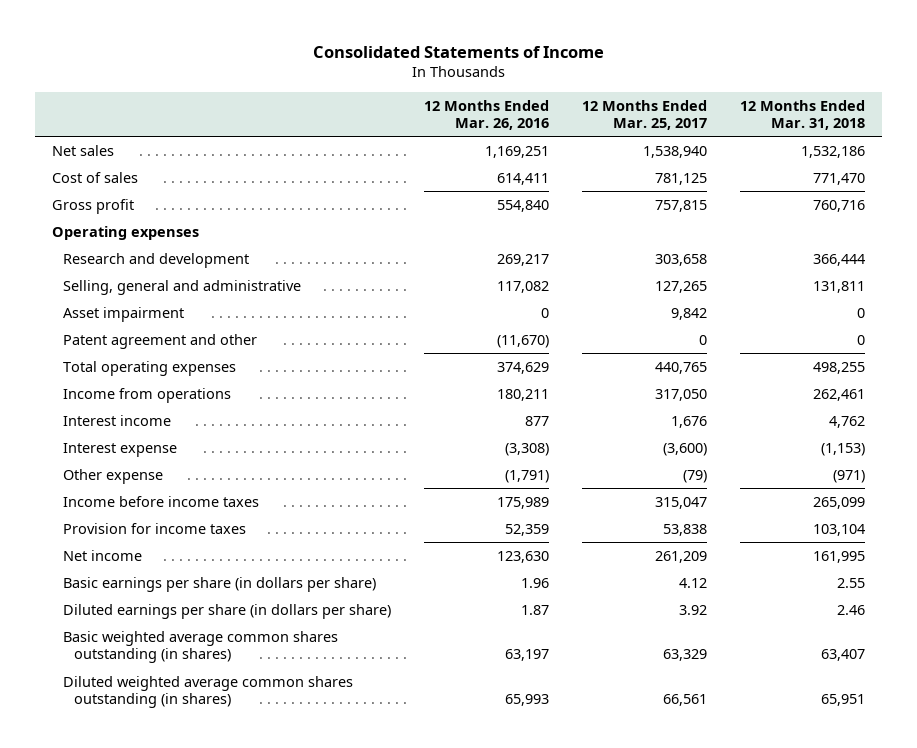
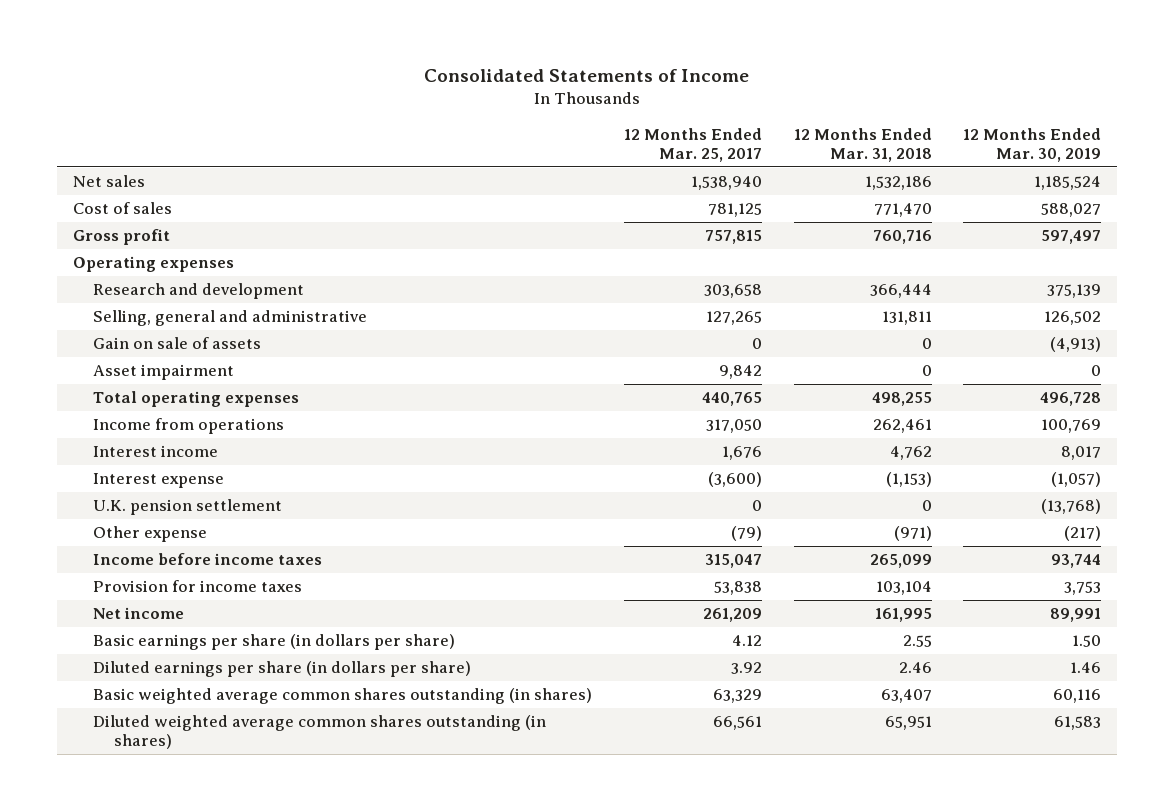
- | 12 Months Ended Mar. 26, 2016 | 12 Months Ended Mar. 25, 2017 | 12 Months Ended Mar. 31, 2018
+ | 12 Months Ended Mar. 25, 2017 | 12 Months Ended Mar. 31, 2018 | 12 Months Ended Mar. 30, 2019
+ Gain on sale of assets | 0 | 0 | (4,913)
- Patent agreement and other | (11,670) | 0 | 0
+ U.K. pension settlement | 0 | 0 | (13,768)

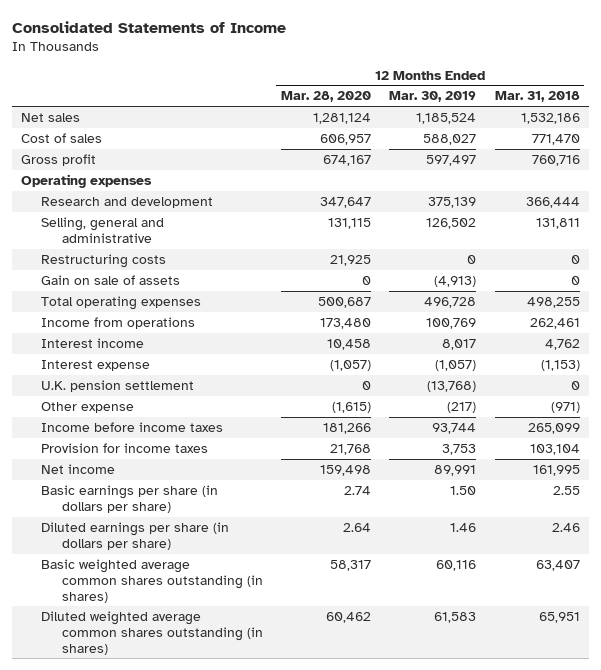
- | 12 Months Ended Mar. 25, 2017 | 12 Months Ended Mar. 31, 2018 | 12 Months Ended Mar. 30, 2019
+ | 12 Months Ended Mar. 28, 2020 | 12 Months Ended Mar. 30, 2019 | 12 Months Ended Mar. 31, 2018
+ Restructuring costs | 21,925 | 0 | 0
- Asset impairment | 9,842 | 0 | 0

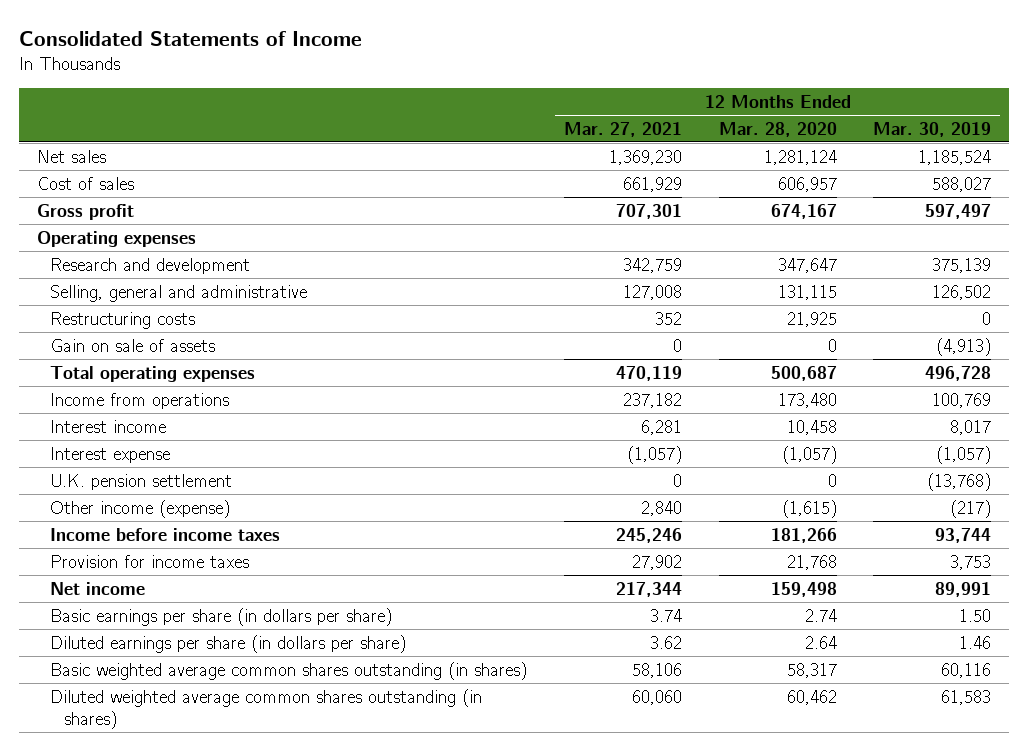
- | 12 Months Ended Mar. 28, 2020 | 12 Months Ended Mar. 30, 2019 | 12 Months Ended Mar. 31, 2018
+ | 12 Months Ended Mar. 27, 2021 | 12 Months Ended Mar. 28, 2020 | 12 Months Ended Mar. 30, 2019
- Other expense | (1,615) | (217) | (971)
+ Other income (expense) | 2,840 | (1,615) | (217)

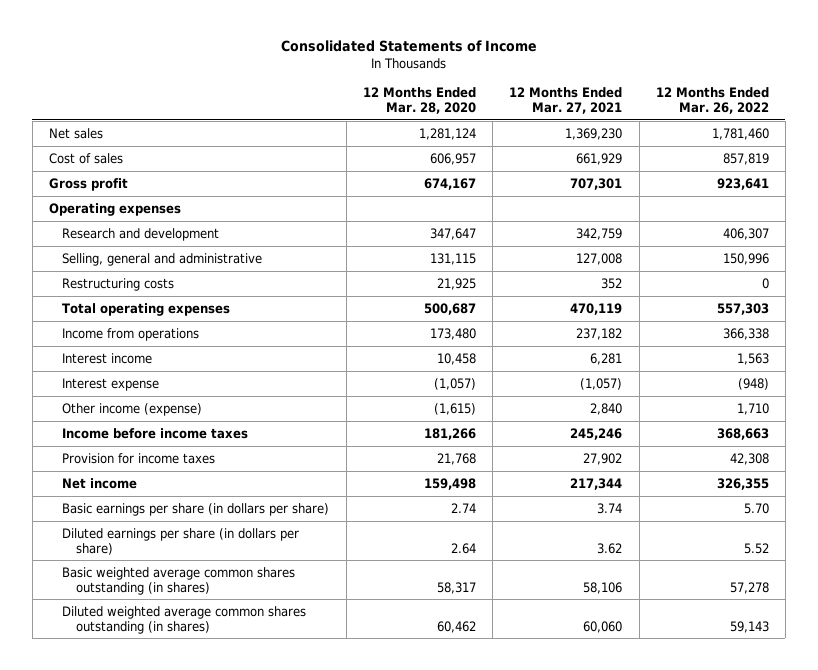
- | 12 Months Ended Mar. 27, 2021 | 12 Months Ended Mar. 28, 2020 | 12 Months Ended Mar. 30, 2019
+ | 12 Months Ended Mar. 28, 2020 | 12 Months Ended Mar. 27, 2021 | 12 Months Ended Mar. 26, 2022
- Gain on sale of assets | 0 | 0 | (4,913)
- U.K. pension settlement | 0 | 0 | (13,768)

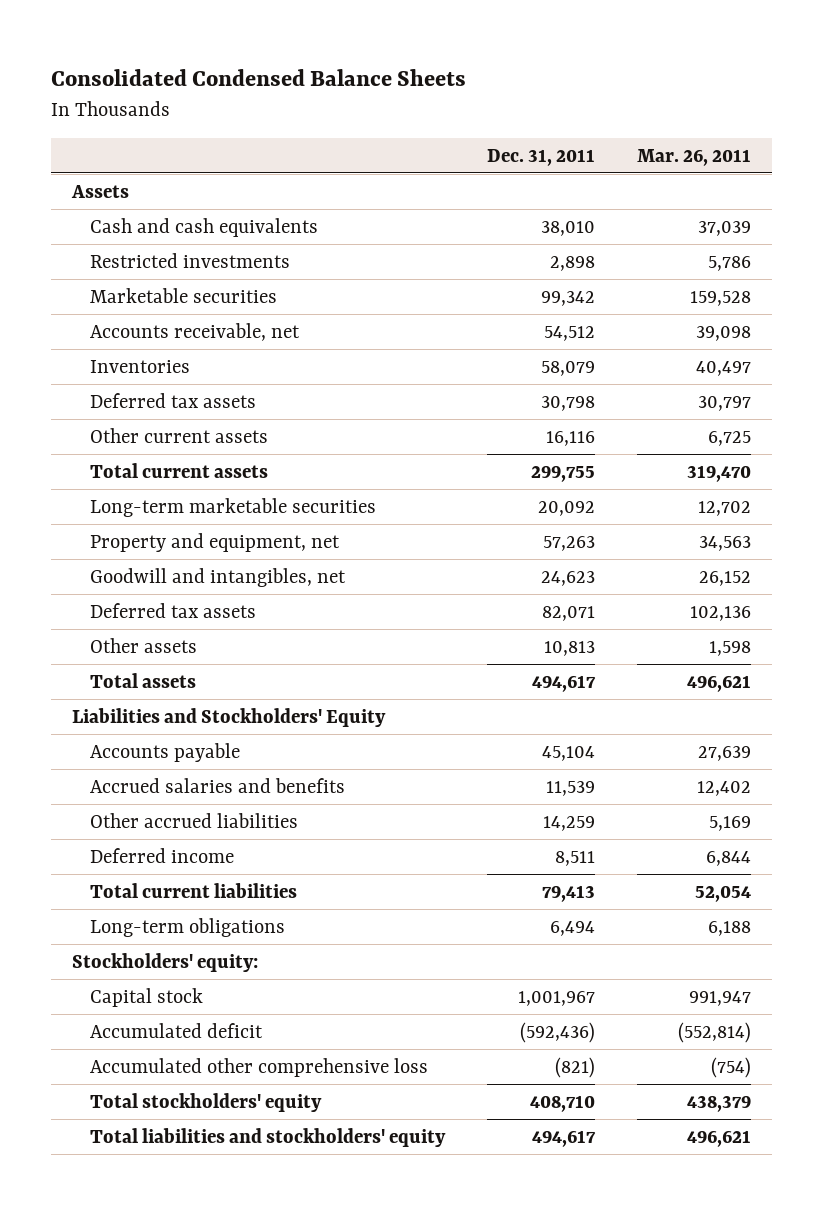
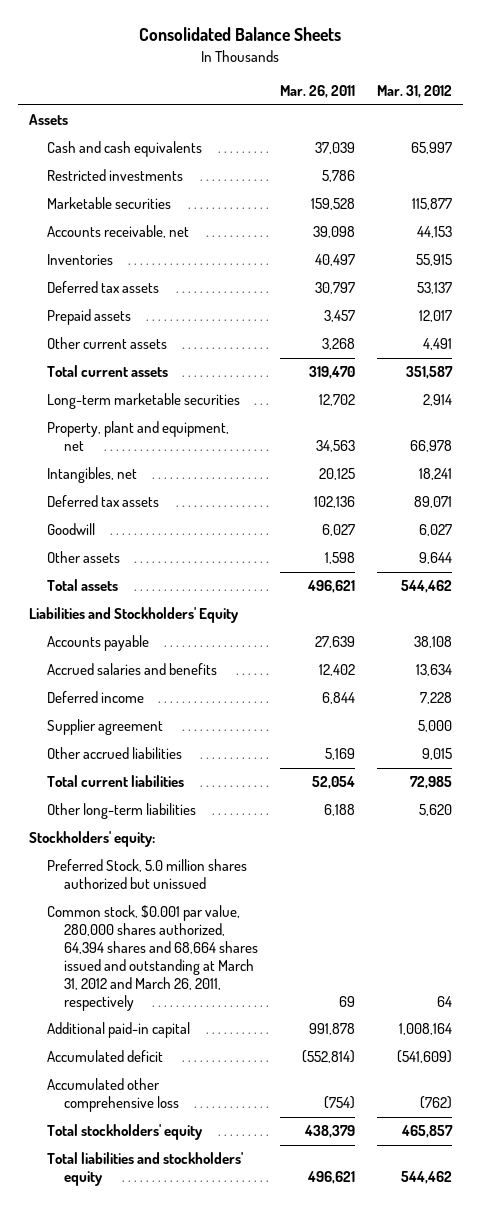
- Consolidated Condensed Balance Sheets
+ Consolidated Balance Sheets
- | Dec. 31, 2011 | Mar. 26, 2011
+ | Mar. 26, 2011 | Mar. 31, 2012
- Other current assets | 16,116 | 6,725
+ Prepaid assets | 3,457 | 12,017
+ Other current assets | 3,268 | 4,491
- Property and equipment, net | 57,263 | 34,563
- Goodwill and intangibles, net | 24,623 | 26,152
+ Property, plant and equipment, net | 34,563 | 66,978
+ Intangibles, net | 20,125 | 18,241
+ Goodwill | 6,027 | 6,027
+ Supplier agreement | | 5,000
moved down: Other accrued liabilities | 5,169 | 9,015
- Long-term obligations | 6,494 | 6,188
+ Other long-term liabilities | 6,188 | 5,620
- Capital stock | 1,001,967 | 991,947
+ Preferred Stock, 5.0 million shares authorized but unissued
+ Common stock, $0.001 par value, 280,000 shares authorized, 64,394 shares and 68,664 shares issued and outstanding at March 31, 2012 and March 26, 2011, respectively | 69 | 64
+ Additional paid-in capital | 991,878 | 1,008,164

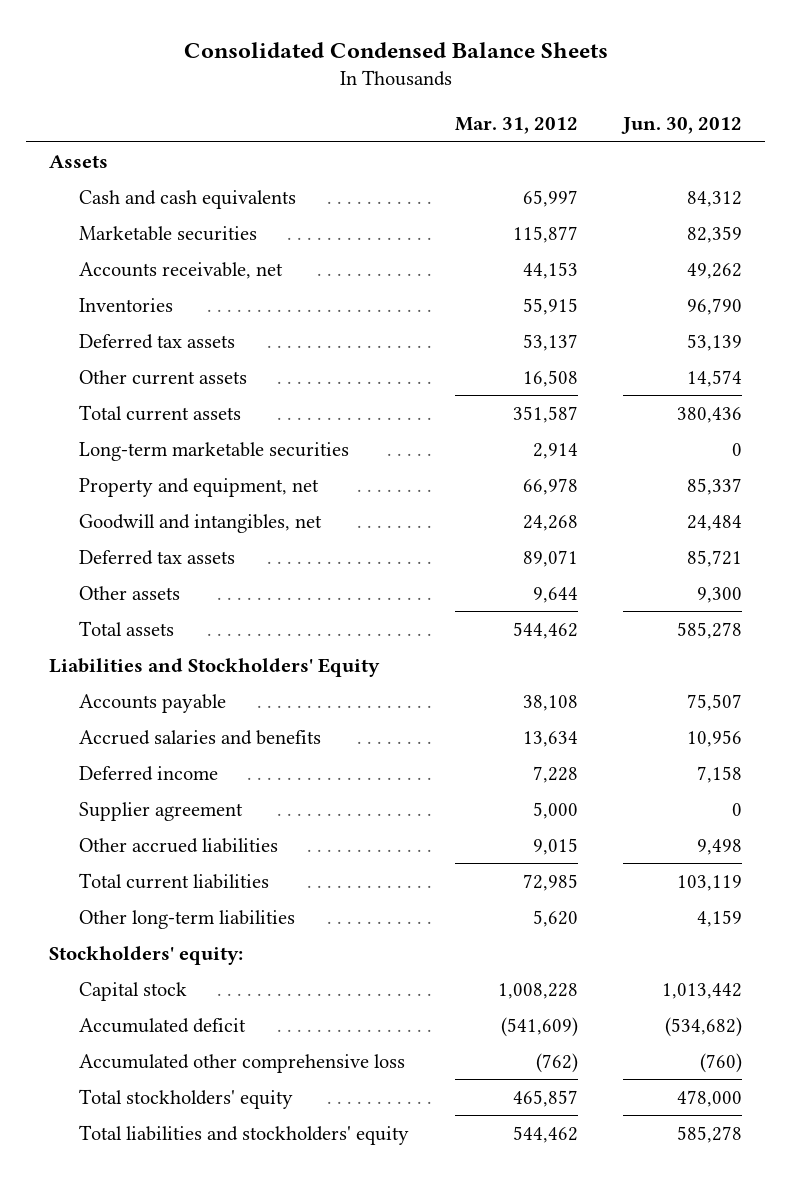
- Consolidated Balance Sheets
+ Consolidated Condensed Balance Sheets
- | Mar. 26, 2011 | Mar. 31, 2012
+ | Mar. 31, 2012 | Jun. 30, 2012
- Restricted investments | 5,786 |
- Prepaid assets | 3,457 | 12,017
- Other current assets | 3,268 | 4,491
+ Other current assets | 16,508 | 14,574
- Property, plant and equipment, net | 34,563 | 66,978
- Intangibles, net | 20,125 | 18,241
+ Property and equipment, net | 66,978 | 85,337
+ Goodwill and intangibles, net | 24,268 | 24,484
- Goodwill | 6,027 | 6,027
- Preferred Stock, 5.0 million shares authorized but unissued
- Common stock, $0.001 par value, 280,000 shares authorized, 64,394 shares and 68,664 shares issued and outstanding at March 31, 2012 and March 26, 2011, respectively | 69 | 64
- Additional paid-in capital | 991,878 | 1,008,164
+ Capital stock | 1,008,228 | 1,013,442

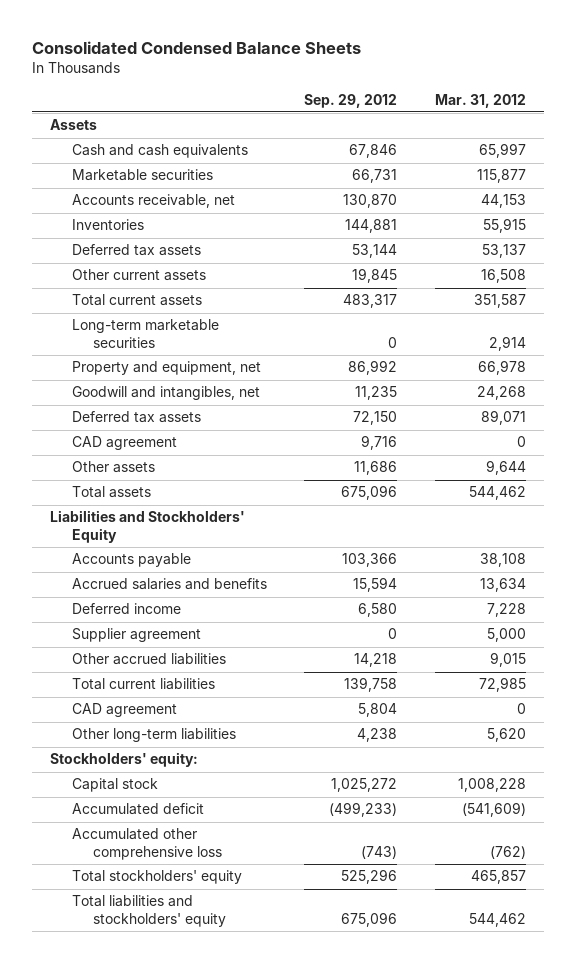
- | Mar. 31, 2012 | Jun. 30, 2012
+ | Sep. 29, 2012 | Mar. 31, 2012
+ CAD agreement | 9,716 | 0
+ CAD agreement | 5,804 | 0

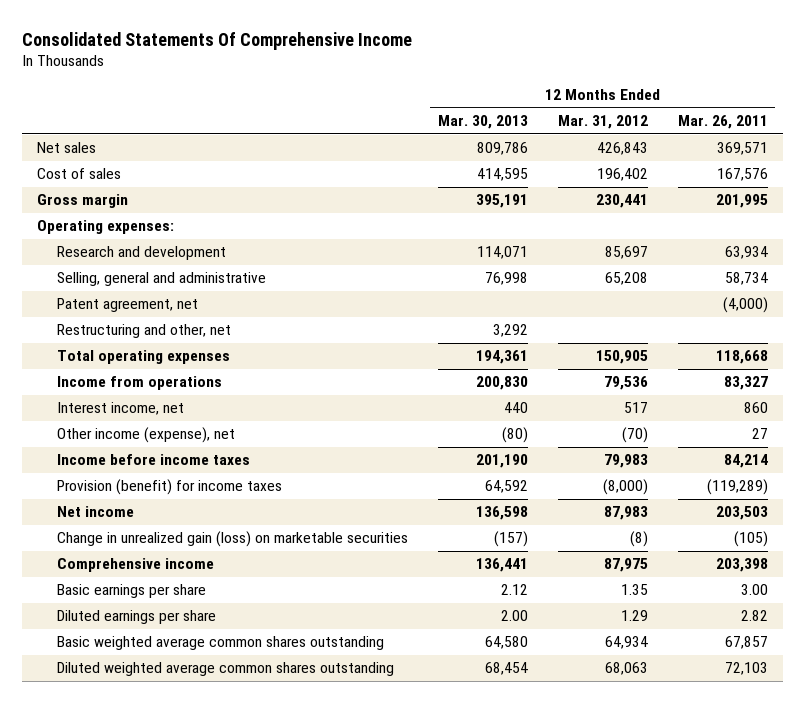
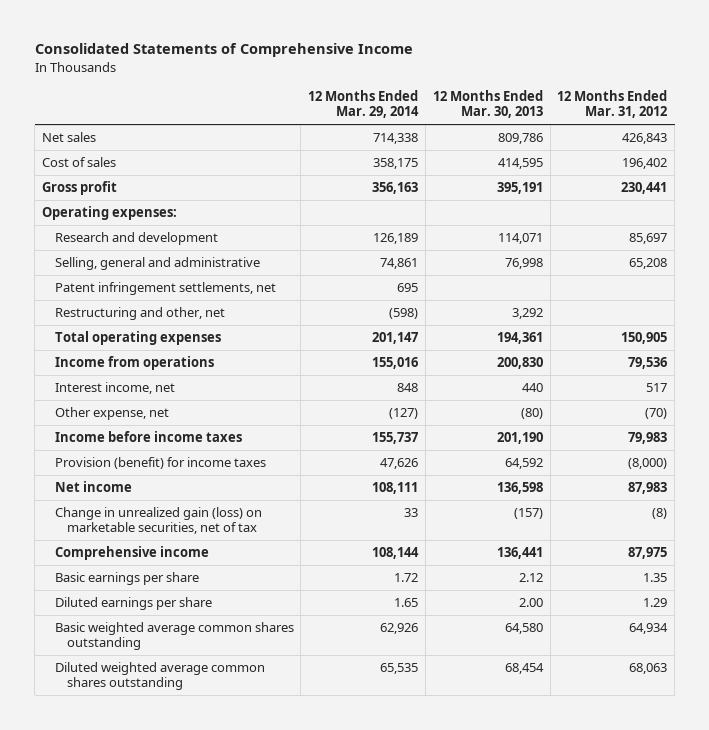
- Consolidated Statements Of Comprehensive Income
+ Consolidated Statements of Comprehensive Income
- | 12 Months Ended Mar. 30, 2013 | 12 Months Ended Mar. 31, 2012 | 12 Months Ended Mar. 26, 2011
+ | 12 Months Ended Mar. 29, 2014 | 12 Months Ended Mar. 30, 2013 | 12 Months Ended Mar. 31, 2012
- Gross margin | 395,191 | 230,441 | 201,995
+ Gross profit | 356,163 | 395,191 | 230,441
- Patent agreement, net | | | (4,000)
+ Patent infringement settlements, net | 695 | |
- Other income (expense), net | (80) | (70) | 27
+ Other expense, net | (127) | (80) | (70)
- Change in unrealized gain (loss) on marketable securities | (157) | (8) | (105)
+ Change in unrealized gain (loss) on marketable securities, net of tax | 33 | (157) | (8)

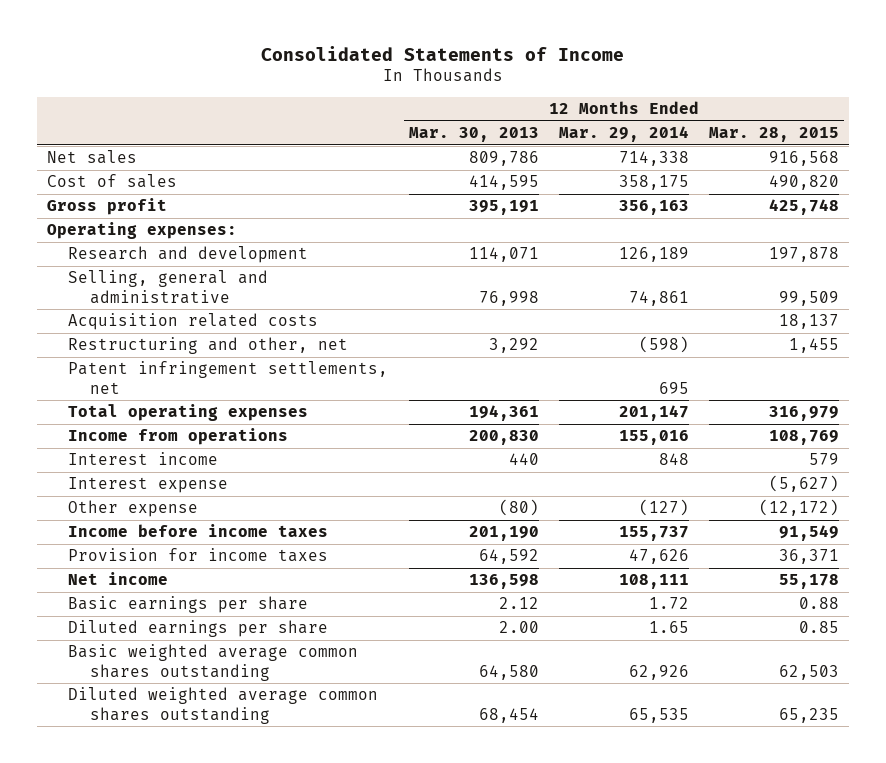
- Consolidated Statements of Comprehensive Income
+ Consolidated Statements of Income
- | 12 Months Ended Mar. 29, 2014 | 12 Months Ended Mar. 30, 2013 | 12 Months Ended Mar. 31, 2012
+ | 12 Months Ended Mar. 30, 2013 | 12 Months Ended Mar. 29, 2014 | 12 Months Ended Mar. 28, 2015
+ Acquisition related costs | | | 18,137
moved down: Patent infringement settlements, net | | 695 |
- Interest income, net | 848 | 440 | 517
- Other expense, net | (127) | (80) | (70)
+ Interest income | 440 | 848 | 579
+ Interest expense | | | (5,627)
+ Other expense | (80) | (127) | (12,172)
- Provision (benefit) for income taxes | 47,626 | 64,592 | (8,000)
+ Provision for income taxes | 64,592 | 47,626 | 36,371
- Change in unrealized gain (loss) on marketable securities, net of tax | 33 | (157) | (8)
- Comprehensive income | 108,144 | 136,441 | 87,975

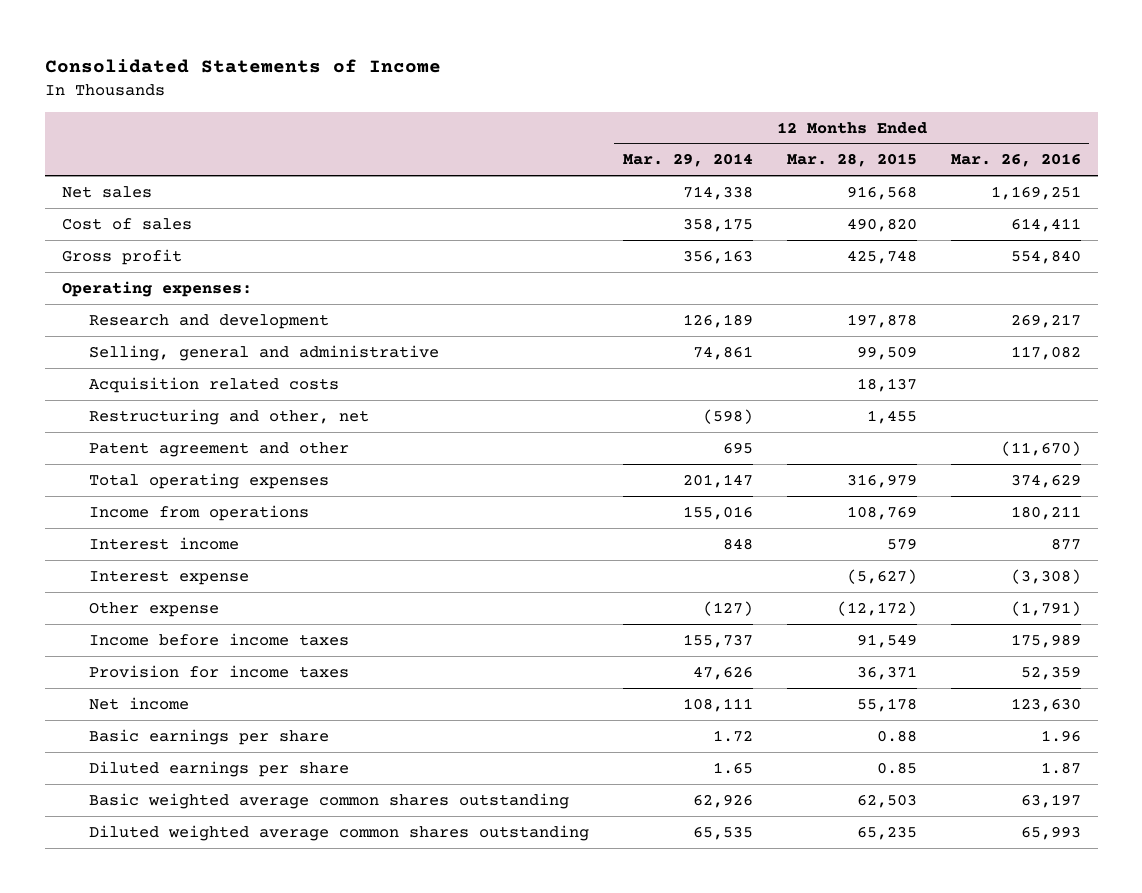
- | 12 Months Ended Mar. 30, 2013 | 12 Months Ended Mar. 29, 2014 | 12 Months Ended Mar. 28, 2015
+ | 12 Months Ended Mar. 29, 2014 | 12 Months Ended Mar. 28, 2015 | 12 Months Ended Mar. 26, 2016
- Patent infringement settlements, net | | 695 |
+ Patent agreement and other | 695 | | (11,670)

